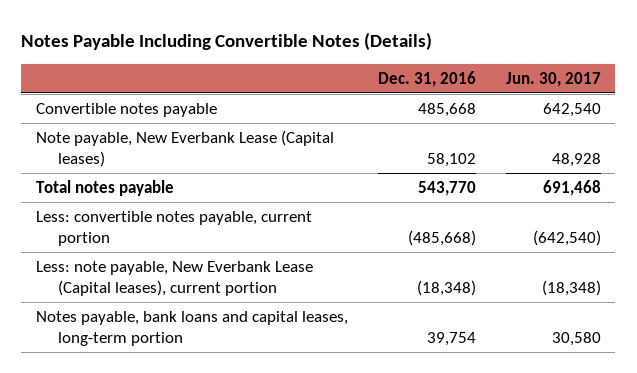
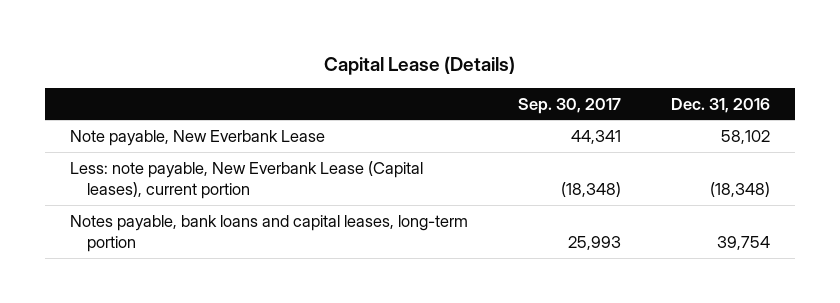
- Notes Payable Including Convertible Notes (Details)
+ Capital Lease (Details)
- | Dec. 31, 2016 | Jun. 30, 2017
+ | Sep. 30, 2017 | Dec. 31, 2016
- Convertible notes payable | 485,668 | 642,540
- Note payable, New Everbank Lease (Capital leases) | 58,102 | 48,928
- Total notes payable | 543,770 | 691,468
- Less: convertible notes payable, current portion | (485,668) | (642,540)
+ Note payable, New Everbank Lease | 44,341 | 58,102

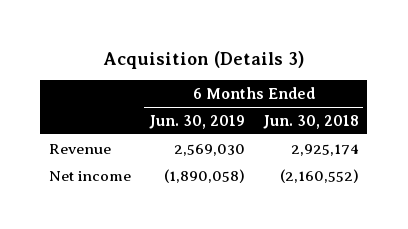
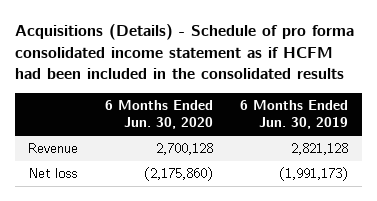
- Acquisition (Details 3)
+ Acquisitions (Details) - Schedule of pro forma consolidated income statement as if HCFM had been included in the consolidated results
- | 6 Months Ended Jun. 30, 2019 | 6 Months Ended Jun. 30, 2018
+ | 6 Months Ended Jun. 30, 2020 | 6 Months Ended Jun. 30, 2019
- Revenue | 2,569,030 | 2,925,174
- Net income | (1,890,058) | (2,160,552)
+ Revenue | 2,700,128 | 2,821,128
+ Net loss | (2,175,860) | (1,991,173)

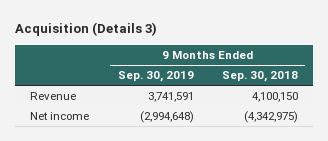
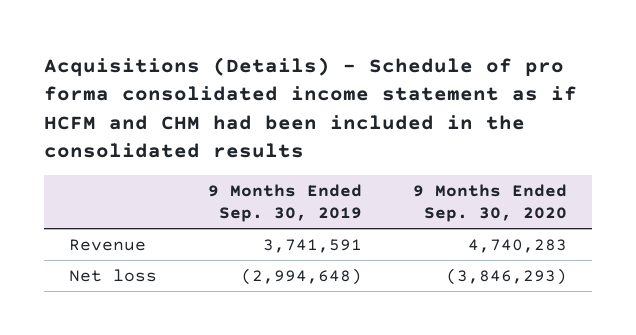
- Acquisition (Details 3)
+ Acquisitions (Details) - Schedule of pro forma consolidated income statement as if HCFM and CHM had been included in the consolidated results
- | 9 Months Ended Sep. 30, 2019 | 9 Months Ended Sep. 30, 2018
+ | 9 Months Ended Sep. 30, 2019 | 9 Months Ended Sep. 30, 2020
- Net income | (2,994,648) | (4,342,975)
+ Net loss | (2,994,648) | (3,846,293)

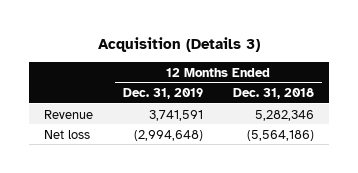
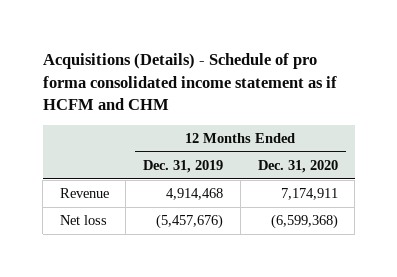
- Acquisition (Details 3)
+ Acquisitions (Details) - Schedule of pro forma consolidated income statement as if HCFM and CHM
- | 12 Months Ended Dec. 31, 2019 | 12 Months Ended Dec. 31, 2018
+ | 12 Months Ended Dec. 31, 2019 | 12 Months Ended Dec. 31, 2020
- Revenue | 3,741,591 | 5,282,346
- Net loss | (2,994,648) | (5,564,186)
+ Revenue | 4,914,468 | 7,174,911
+ Net loss | (5,457,676) | (6,599,368)

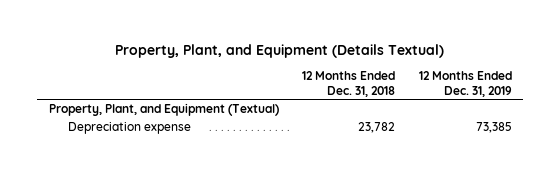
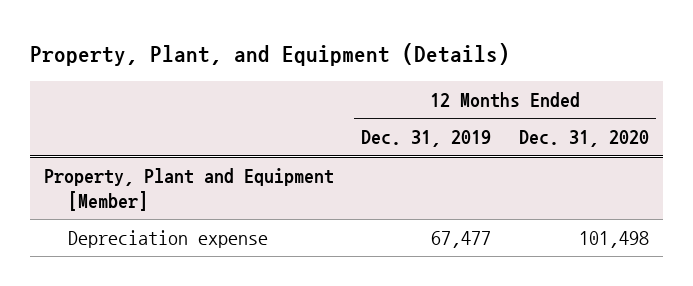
- Property, Plant, and Equipment (Details Textual)
+ Property, Plant, and Equipment (Details)
- | 12 Months Ended Dec. 31, 2018 | 12 Months Ended Dec. 31, 2019
+ | 12 Months Ended Dec. 31, 2019 | 12 Months Ended Dec. 31, 2020
- Property, Plant, and Equipment (Textual)
- Depreciation expense | 23,782 | 73,385
+ Property, Plant and Equipment [Member]
+ Depreciation expense | 67,477 | 101,498

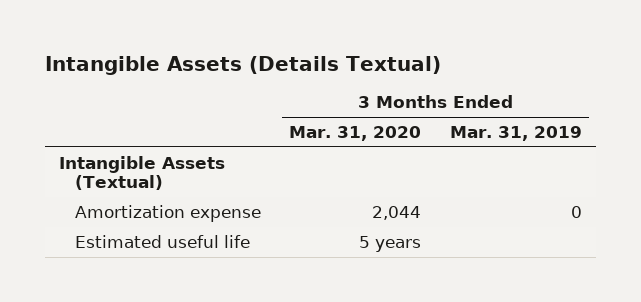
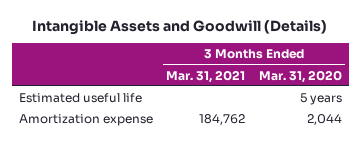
- Intangible Assets (Details Textual)
+ Intangible Assets and Goodwill (Details)
- | 3 Months Ended Mar. 31, 2020 | 3 Months Ended Mar. 31, 2019
+ | 3 Months Ended Mar. 31, 2021 | 3 Months Ended Mar. 31, 2020
- Intangible Assets (Textual)
moved down: Amortization expense | 184,762 | 2,044

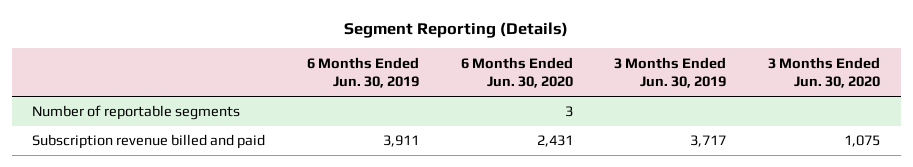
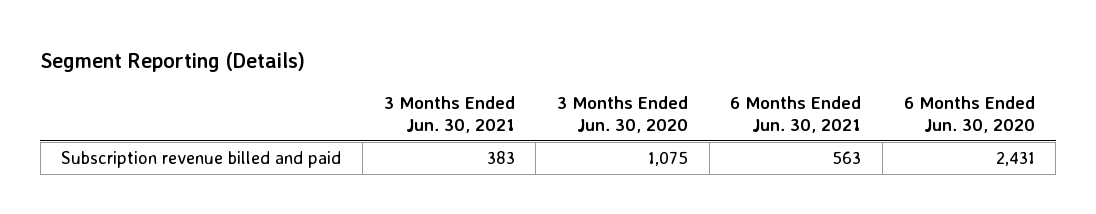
- | 6 Months Ended Jun. 30, 2019 | 6 Months Ended Jun. 30, 2020 | 3 Months Ended Jun. 30, 2019 | 3 Months Ended Jun. 30, 2020
+ | 3 Months Ended Jun. 30, 2021 | 3 Months Ended Jun. 30, 2020 | 6 Months Ended Jun. 30, 2021 | 6 Months Ended Jun. 30, 2020
- Number of reportable segments | | 3 | |

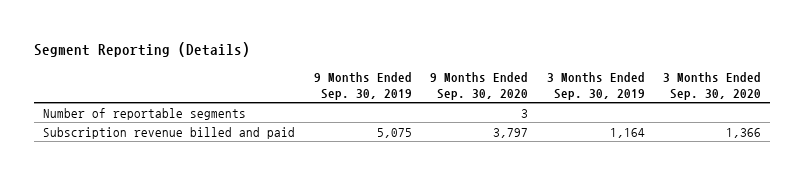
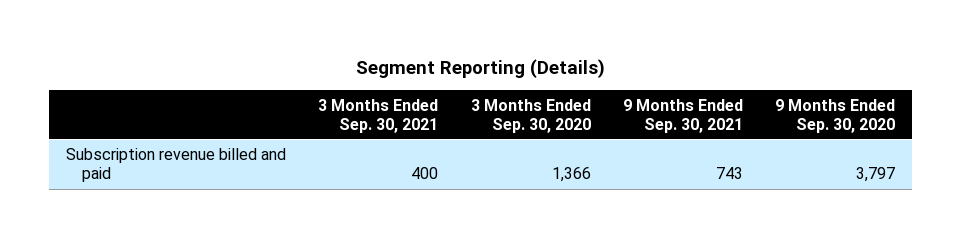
- | 9 Months Ended Sep. 30, 2019 | 9 Months Ended Sep. 30, 2020 | 3 Months Ended Sep. 30, 2019 | 3 Months Ended Sep. 30, 2020
+ | 3 Months Ended Sep. 30, 2021 | 3 Months Ended Sep. 30, 2020 | 9 Months Ended Sep. 30, 2021 | 9 Months Ended Sep. 30, 2020
- Number of reportable segments | | 3 | |

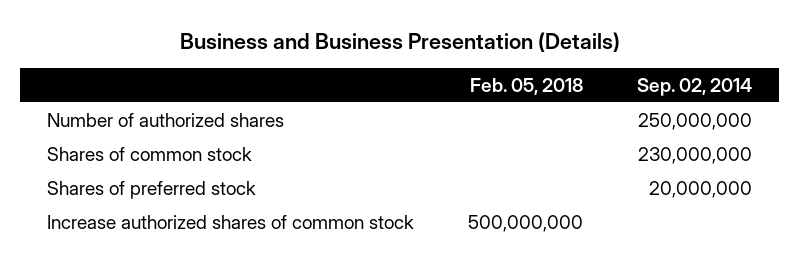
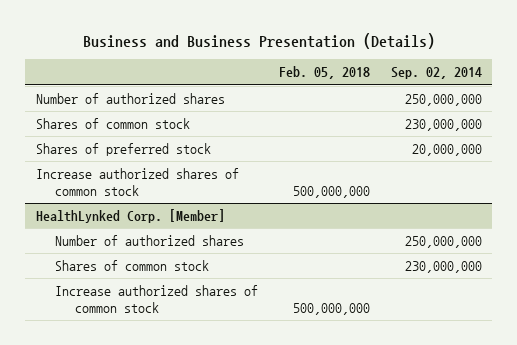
+ HealthLynked Corp. [Member]
+ Number of authorized shares | | 250,000,000
+ Shares of common stock | | 230,000,000
+ Increase authorized shares of common stock | 500,000,000 |

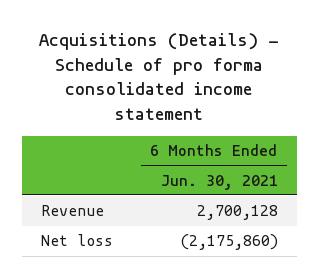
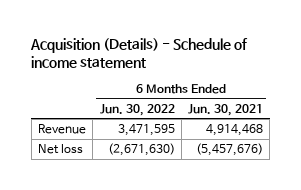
- Acquisitions (Details) - Schedule of pro forma consolidated income statement
+ Acquisition (Details) - Schedule of income statement
- | 6 Months Ended Jun. 30, 2021
+ | 6 Months Ended Jun. 30, 2022 | 6 Months Ended Jun. 30, 2021
- Revenue | 2,700,128
- Net loss | (2,175,860)
+ Revenue | 3,471,595 | 4,914,468
+ Net loss | (2,671,630) | (5,457,676)

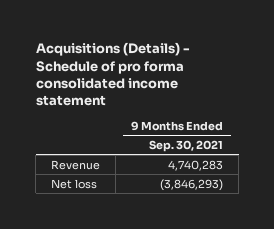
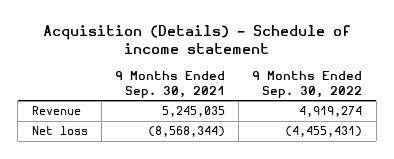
- Acquisitions (Details) - Schedule of pro forma consolidated income statement
+ Acquisition (Details) - Schedule of income statement
- | 9 Months Ended Sep. 30, 2021
+ | 9 Months Ended Sep. 30, 2021 | 9 Months Ended Sep. 30, 2022
- Revenue | 4,740,283
- Net loss | (3,846,293)
+ Revenue | 5,245,035 | 4,919,274
+ Net loss | (8,568,344) | (4,455,431)

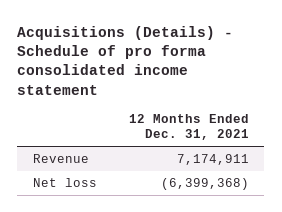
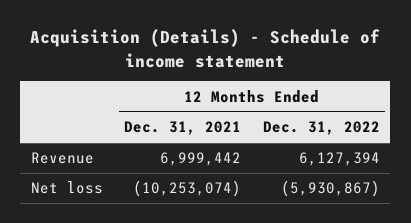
- Acquisitions (Details) - Schedule of pro forma consolidated income statement
+ Acquisition (Details) - Schedule of income statement
- | 12 Months Ended Dec. 31, 2021
+ | 12 Months Ended Dec. 31, 2021 | 12 Months Ended Dec. 31, 2022
- Revenue | 7,174,911
- Net loss | (6,399,368)
+ Revenue | 6,999,442 | 6,127,394
+ Net loss | (10,253,074) | (5,930,867)

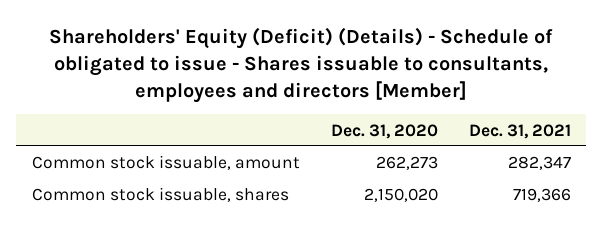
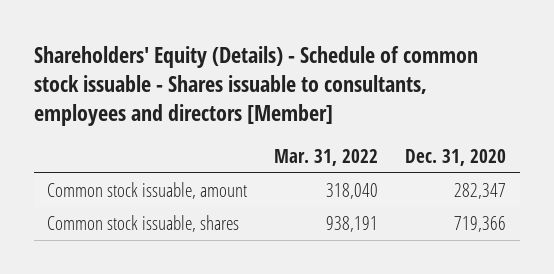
- Shareholders' Equity (Deficit) (Details) - Schedule of obligated to issue - Shares issuable to consultants, employees and directors [Member]
+ Shareholders' Equity (Details) - Schedule of common stock issuable - Shares issuable to consultants, employees and directors [Member]
- | Dec. 31, 2020 | Dec. 31, 2021
+ | Mar. 31, 2022 | Dec. 31, 2020
- Common stock issuable, amount | 262,273 | 282,347
- Common stock issuable, shares | 2,150,020 | 719,366
+ Common stock issuable, amount | 318,040 | 282,347
+ Common stock issuable, shares | 938,191 | 719,366

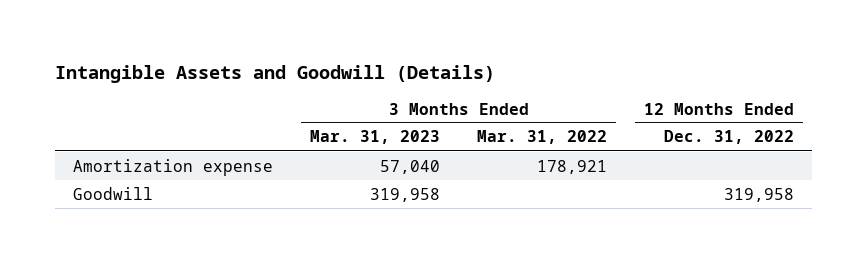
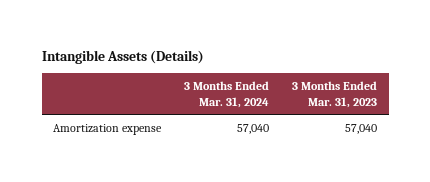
- Intangible Assets and Goodwill (Details)
+ Intangible Assets (Details)
- | 3 Months Ended Mar. 31, 2023 | 3 Months Ended Mar. 31, 2022 | 12 Months Ended Dec. 31, 2022
+ | 3 Months Ended Mar. 31, 2024 | 3 Months Ended Mar. 31, 2023
- Goodwill | 319,958 | | 319,958

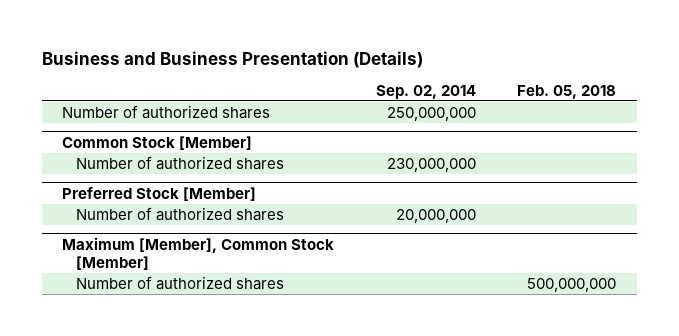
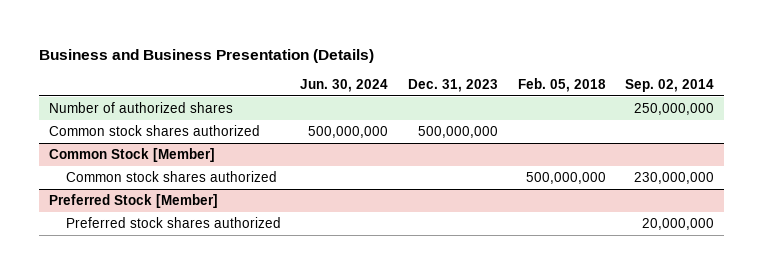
- | Sep. 02, 2014 | Feb. 05, 2018
+ | Jun. 30, 2024 | Dec. 31, 2023 | Feb. 05, 2018 | Sep. 02, 2014
+ Common stock shares authorized | 500,000,000 | 500,000,000 | |
@ Common Stock [Member]
- Number of authorized shares | 230,000,000 |
+ Common stock shares authorized | | | 500,000,000 | 230,000,000
@ Preferred Stock [Member]
- Number of authorized shares | 20,000,000 |
- Maximum [Member], Common Stock [Member]
- Number of authorized shares | | 500,000,000
@ Preferred Stock [Member]
+ Preferred stock shares authorized | | | | 20,000,000

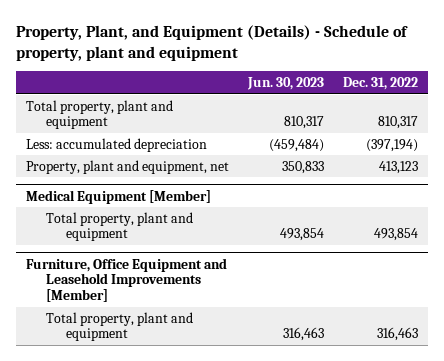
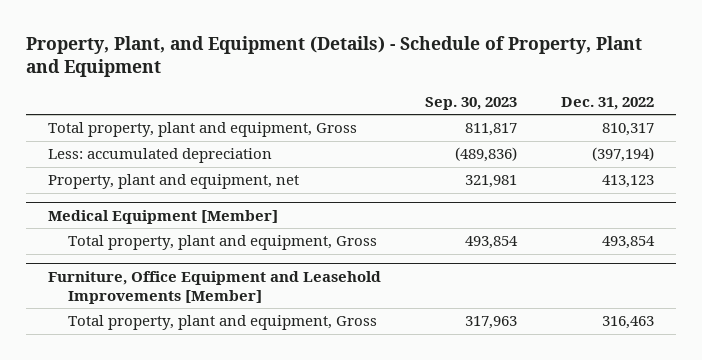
- Property, Plant, and Equipment (Details) - Schedule of property, plant and equipment
+ Property, Plant, and Equipment (Details) - Schedule of Property, Plant and Equipment
- | Jun. 30, 2023 | Dec. 31, 2022
+ | Sep. 30, 2023 | Dec. 31, 2022
- Total property, plant and equipment | 810,317 | 810,317
+ Total property, plant and equipment, Gross | 811,817 | 810,317
@ Medical Equipment [Member]
- Total property, plant and equipment | 493,854 | 493,854
+ Total property, plant and equipment, Gross | 493,854 | 493,854
@ Furniture, Office Equipment and Leasehold Improvements [Member]
- Total property, plant and equipment | 316,463 | 316,463
+ Total property, plant and equipment, Gross | 317,963 | 316,463

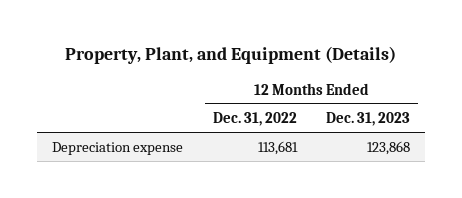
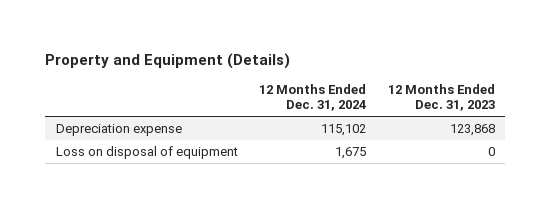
- Property, Plant, and Equipment (Details)
+ Property and Equipment (Details)
- | 12 Months Ended Dec. 31, 2022 | 12 Months Ended Dec. 31, 2023
+ | 12 Months Ended Dec. 31, 2024 | 12 Months Ended Dec. 31, 2023
+ Loss on disposal of equipment | 1,675 | 0

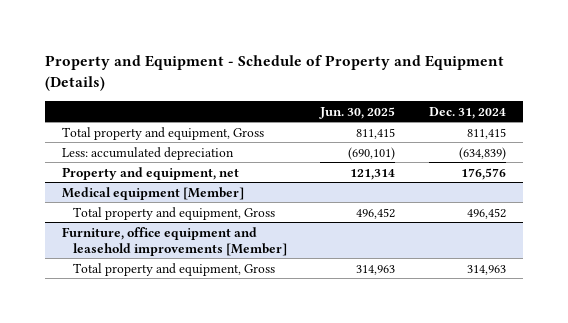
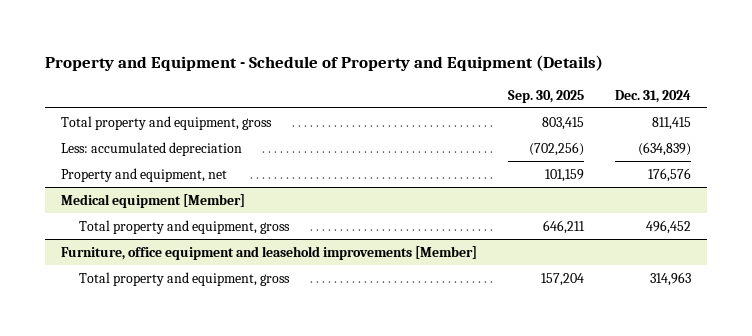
- | Jun. 30, 2025 | Dec. 31, 2024
+ | Sep. 30, 2025 | Dec. 31, 2024
- Total property and equipment, Gross | 811,415 | 811,415
+ Total property and equipment, gross | 803,415 | 811,415
@ Medical equipment [Member]
- Total property and equipment, Gross | 496,452 | 496,452
+ Total property and equipment, gross | 646,211 | 496,452
@ Furniture, office equipment and leasehold improvements [Member]
- Total property and equipment, Gross | 314,963 | 314,963
+ Total property and equipment, gross | 157,204 | 314,963

